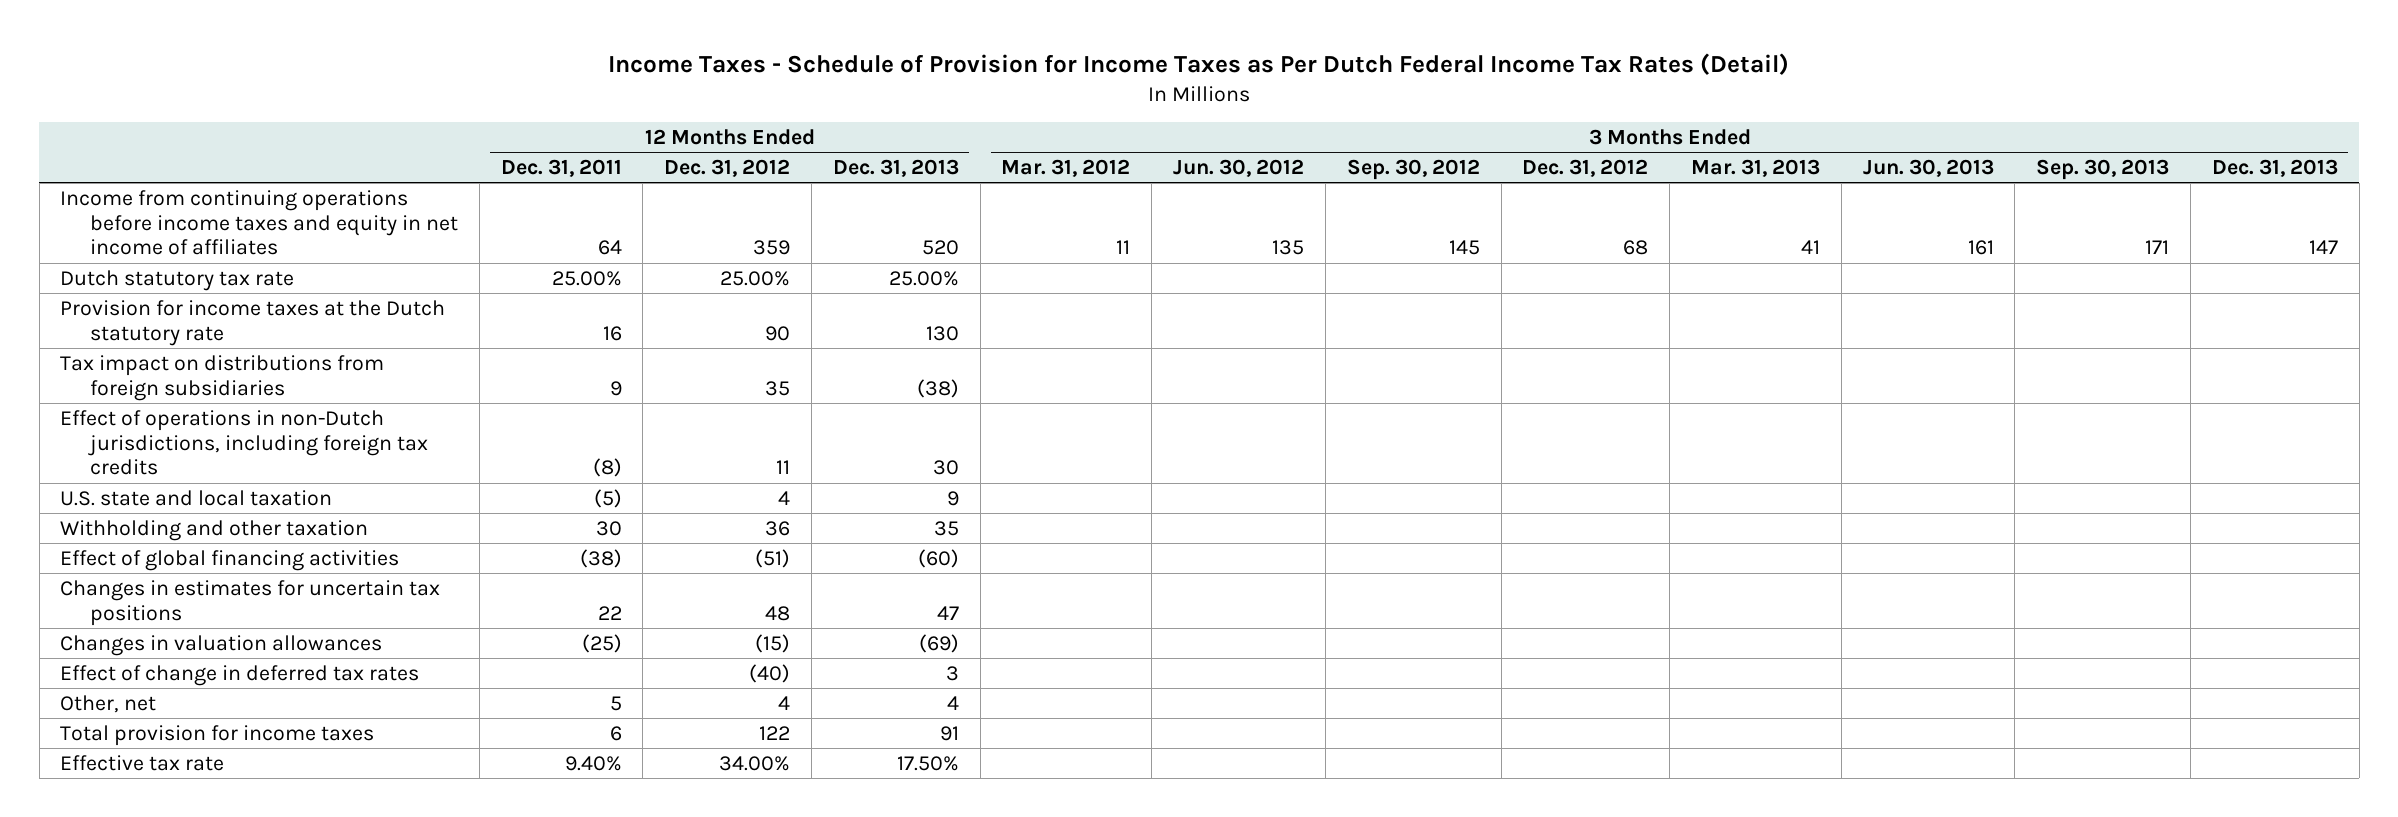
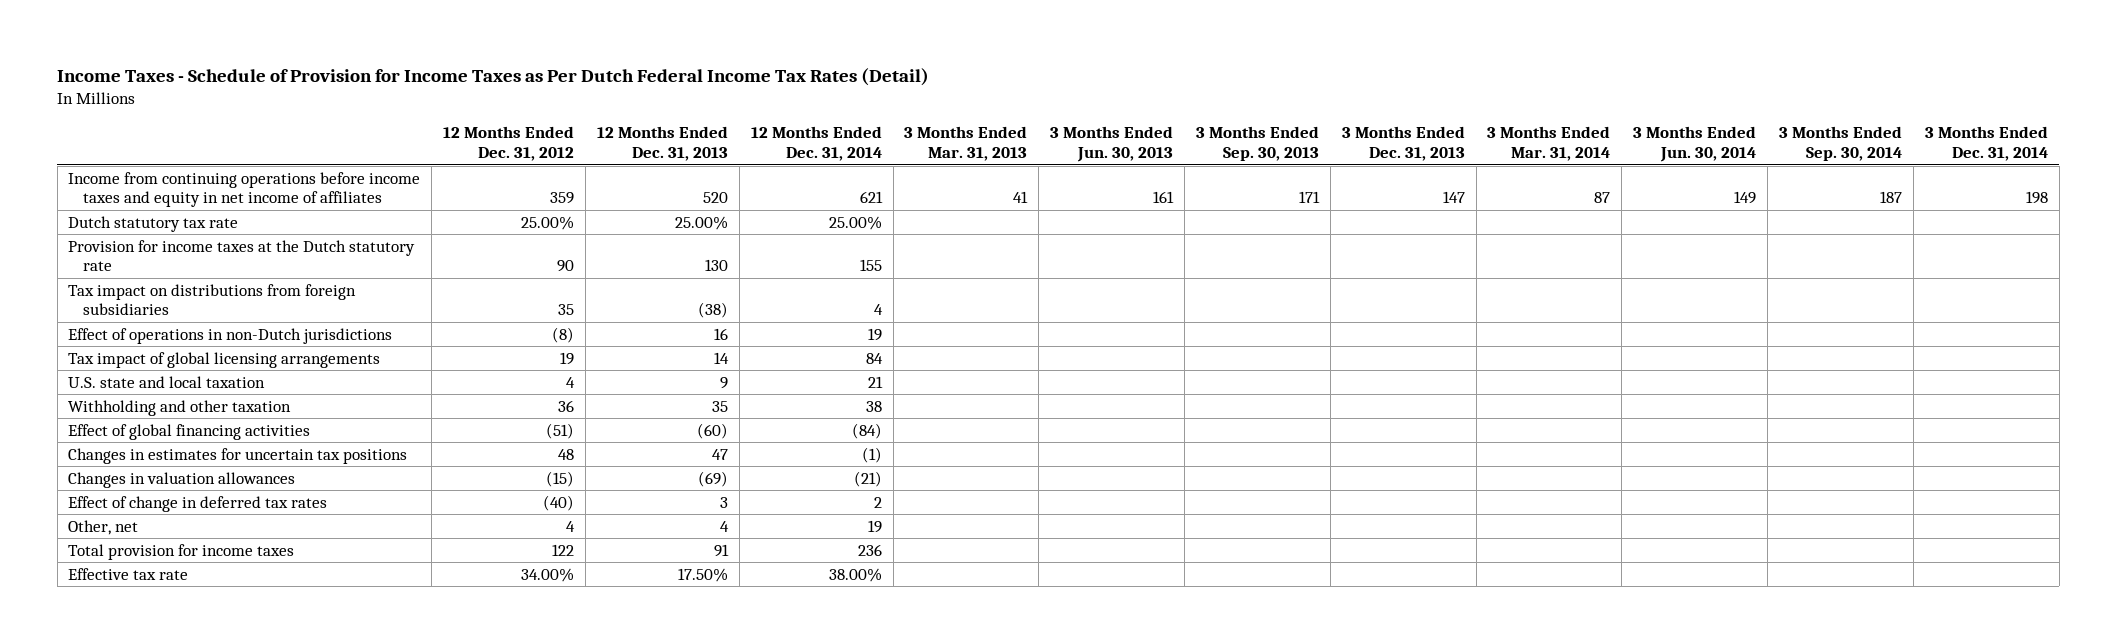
- | 12 Months Ended Dec. 31, 2011 | 12 Months Ended Dec. 31, 2012 | 12 Months Ended Dec. 31, 2013 | 3 Months Ended Mar. 31, 2012 | 3 Months Ended Jun. 30, 2012 | 3 Months Ended Sep. 30, 2012 | 3 Months Ended Dec. 31, 2012 | 3 Months Ended Mar. 31, 2013 | 3 Months Ended Jun. 30, 2013 | 3 Months Ended Sep. 30, 2013 | 3 Months Ended Dec. 31, 2013
+ | 12 Months Ended Dec. 31, 2012 | 12 Months Ended Dec. 31, 2013 | 12 Months Ended Dec. 31, 2014 | 3 Months Ended Mar. 31, 2013 | 3 Months Ended Jun. 30, 2013 | 3 Months Ended Sep. 30, 2013 | 3 Months Ended Dec. 31, 2013 | 3 Months Ended Mar. 31, 2014 | 3 Months Ended Jun. 30, 2014 | 3 Months Ended Sep. 30, 2014 | 3 Months Ended Dec. 31, 2014
- Effect of operations in non-Dutch jurisdictions, including foreign tax credits | (8) | 11 | 30 | | | | | | | |
+ Effect of operations in non-Dutch jurisdictions | (8) | 16 | 19 | | | | | | | |
+ Tax impact of global licensing arrangements | 19 | 14 | 84 | | | | | | | |

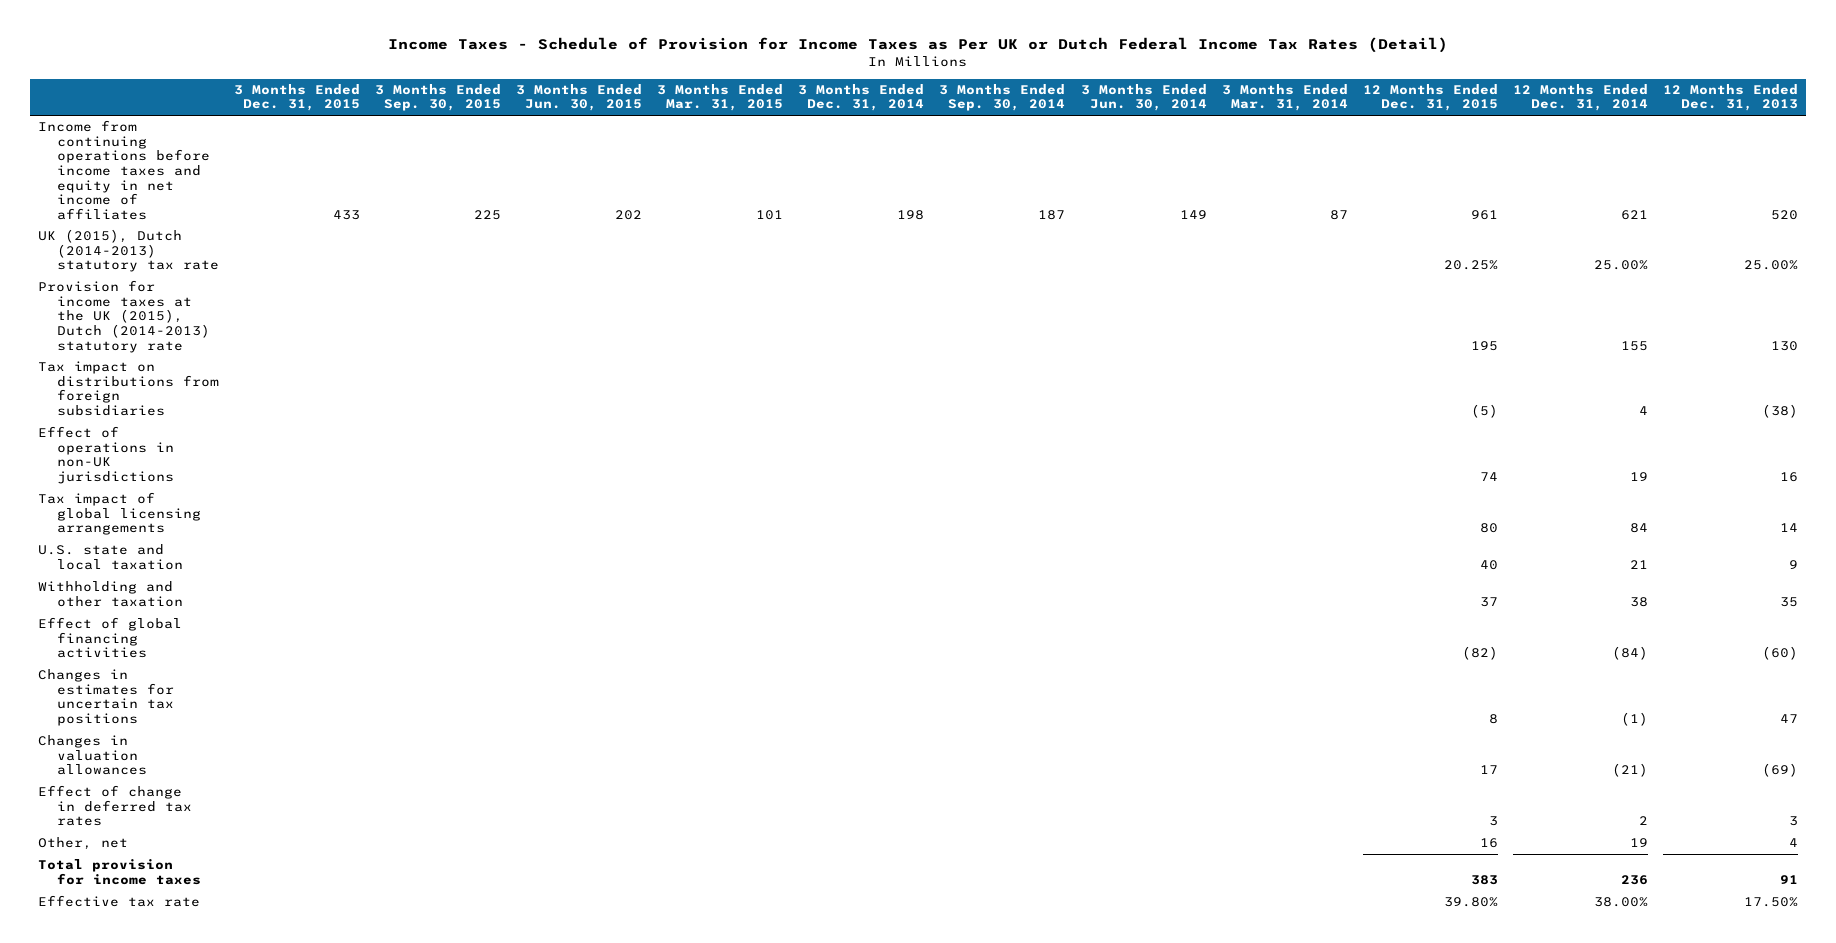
- Income Taxes - Schedule of Provision for Income Taxes as Per Dutch Federal Income Tax Rates (Detail)
+ Income Taxes - Schedule of Provision for Income Taxes as Per UK or Dutch Federal Income Tax Rates (Detail)
- | 12 Months Ended Dec. 31, 2012 | 12 Months Ended Dec. 31, 2013 | 12 Months Ended Dec. 31, 2014 | 3 Months Ended Mar. 31, 2013 | 3 Months Ended Jun. 30, 2013 | 3 Months Ended Sep. 30, 2013 | 3 Months Ended Dec. 31, 2013 | 3 Months Ended Mar. 31, 2014 | 3 Months Ended Jun. 30, 2014 | 3 Months Ended Sep. 30, 2014 | 3 Months Ended Dec. 31, 2014
+ | 3 Months Ended Dec. 31, 2015 | 3 Months Ended Sep. 30, 2015 | 3 Months Ended Jun. 30, 2015 | 3 Months Ended Mar. 31, 2015 | 3 Months Ended Dec. 31, 2014 | 3 Months Ended Sep. 30, 2014 | 3 Months Ended Jun. 30, 2014 | 3 Months Ended Mar. 31, 2014 | 12 Months Ended Dec. 31, 2015 | 12 Months Ended Dec. 31, 2014 | 12 Months Ended Dec. 31, 2013
- Dutch statutory tax rate | 25.00% | 25.00% | 25.00% | | | | | | | |
- Provision for income taxes at the Dutch statutory rate | 90 | 130 | 155 | | | | | | | |
+ UK (2015), Dutch (2014-2013) statutory tax rate | | | | | | | | | 20.25% | 25.00% | 25.00%
+ Provision for income taxes at the UK (2015), Dutch (2014-2013) statutory rate | | | | | | | | | 195 | 155 | 130
- Effect of operations in non-Dutch jurisdictions | (8) | 16 | 19 | | | | | | | |
+ Effect of operations in non-UK jurisdictions | | | | | | | | | 74 | 19 | 16

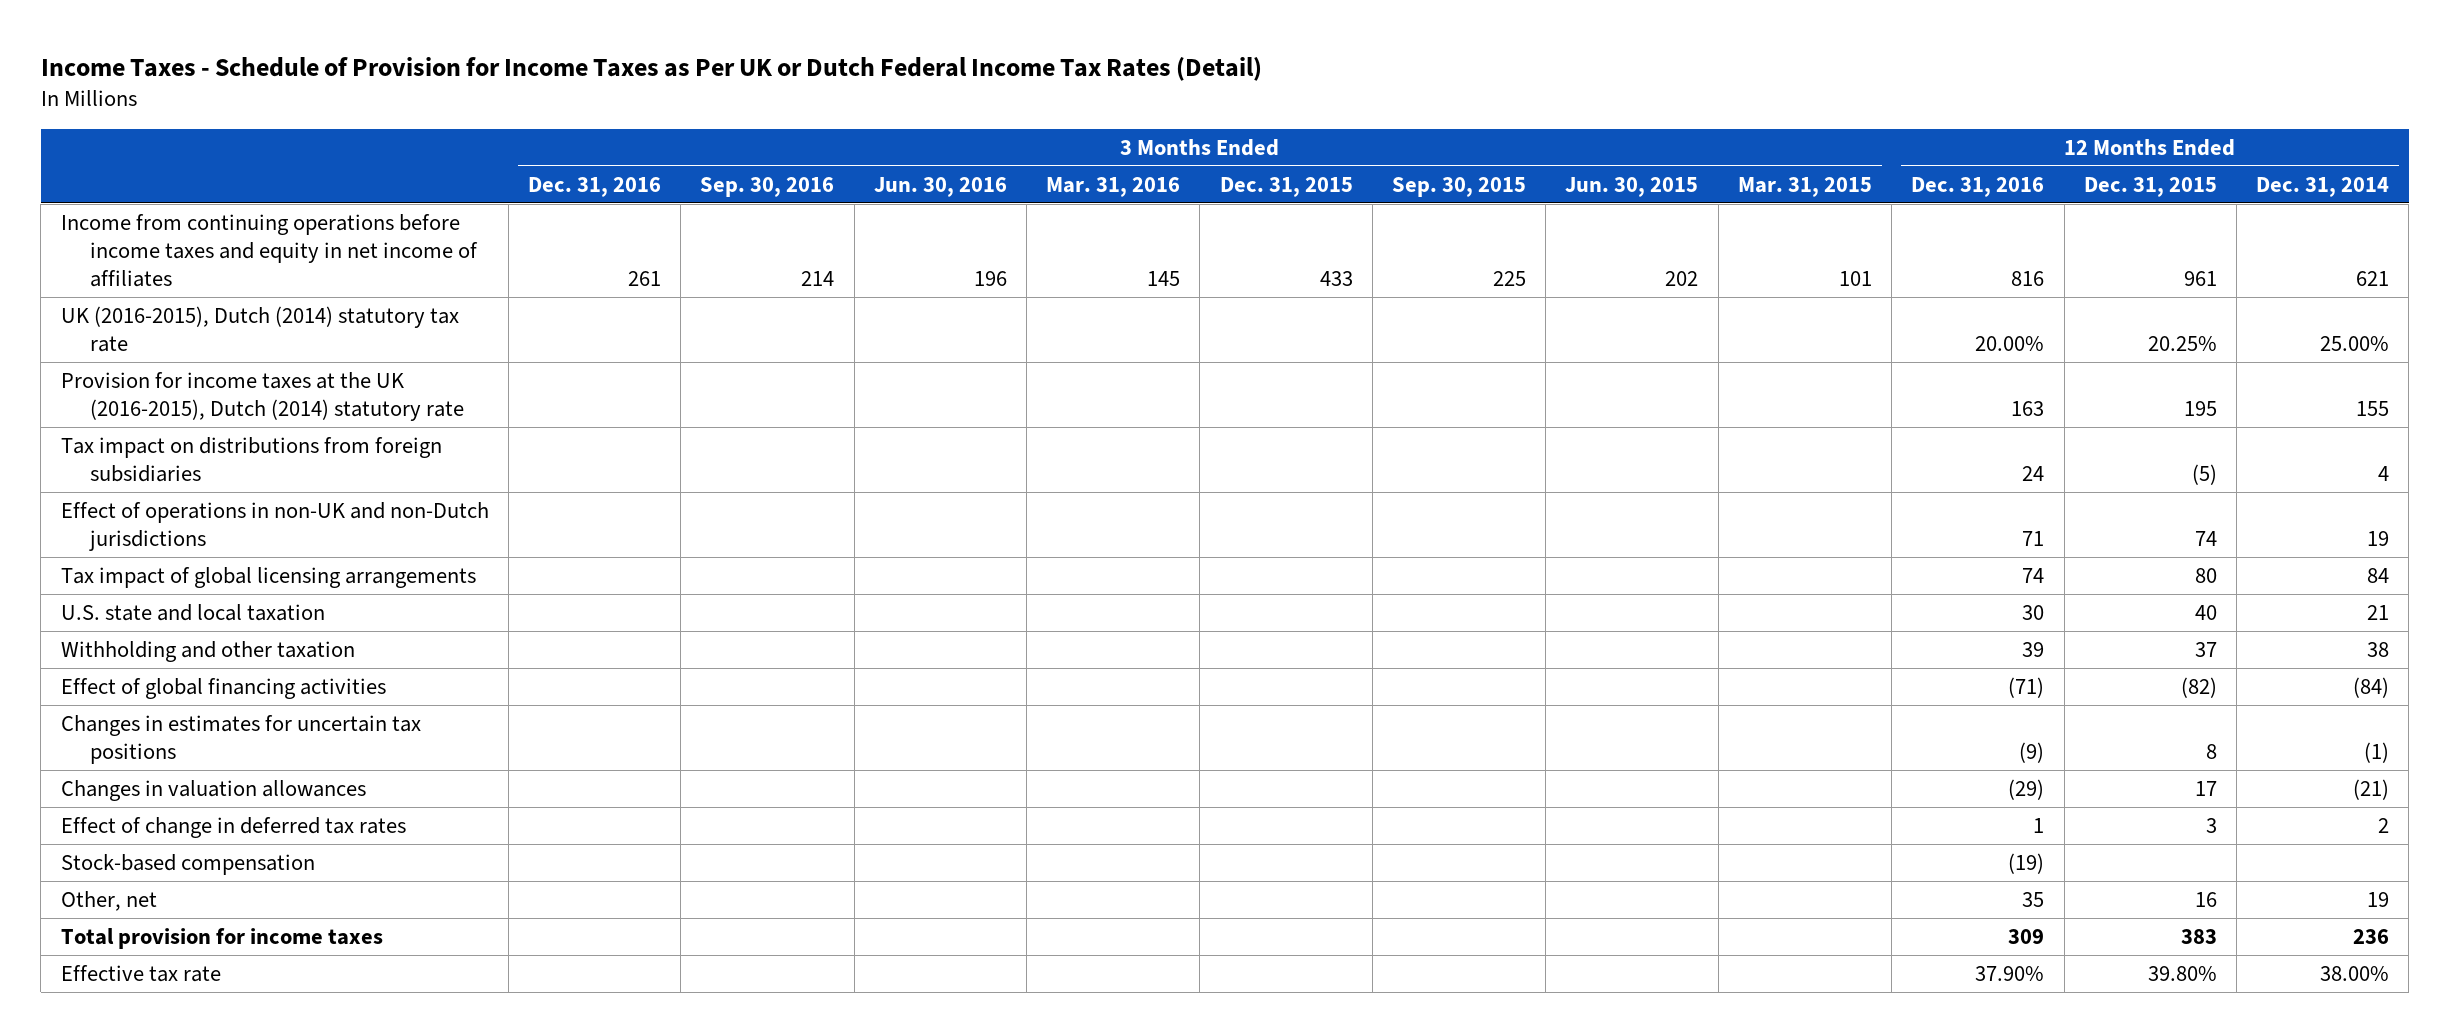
- | 3 Months Ended Dec. 31, 2015 | 3 Months Ended Sep. 30, 2015 | 3 Months Ended Jun. 30, 2015 | 3 Months Ended Mar. 31, 2015 | 3 Months Ended Dec. 31, 2014 | 3 Months Ended Sep. 30, 2014 | 3 Months Ended Jun. 30, 2014 | 3 Months Ended Mar. 31, 2014 | 12 Months Ended Dec. 31, 2015 | 12 Months Ended Dec. 31, 2014 | 12 Months Ended Dec. 31, 2013
+ | 3 Months Ended Dec. 31, 2016 | 3 Months Ended Sep. 30, 2016 | 3 Months Ended Jun. 30, 2016 | 3 Months Ended Mar. 31, 2016 | 3 Months Ended Dec. 31, 2015 | 3 Months Ended Sep. 30, 2015 | 3 Months Ended Jun. 30, 2015 | 3 Months Ended Mar. 31, 2015 | 12 Months Ended Dec. 31, 2016 | 12 Months Ended Dec. 31, 2015 | 12 Months Ended Dec. 31, 2014
- UK (2015), Dutch (2014-2013) statutory tax rate | | | | | | | | | 20.25% | 25.00% | 25.00%
- Provision for income taxes at the UK (2015), Dutch (2014-2013) statutory rate | | | | | | | | | 195 | 155 | 130
+ UK (2016-2015), Dutch (2014) statutory tax rate | | | | | | | | | 20.00% | 20.25% | 25.00%
+ Provision for income taxes at the UK (2016-2015), Dutch (2014) statutory rate | | | | | | | | | 163 | 195 | 155
- Effect of operations in non-UK jurisdictions | | | | | | | | | 74 | 19 | 16
+ Effect of operations in non-UK and non-Dutch jurisdictions | | | | | | | | | 71 | 74 | 19
+ Stock-based compensation | | | | | | | | | (19) | |

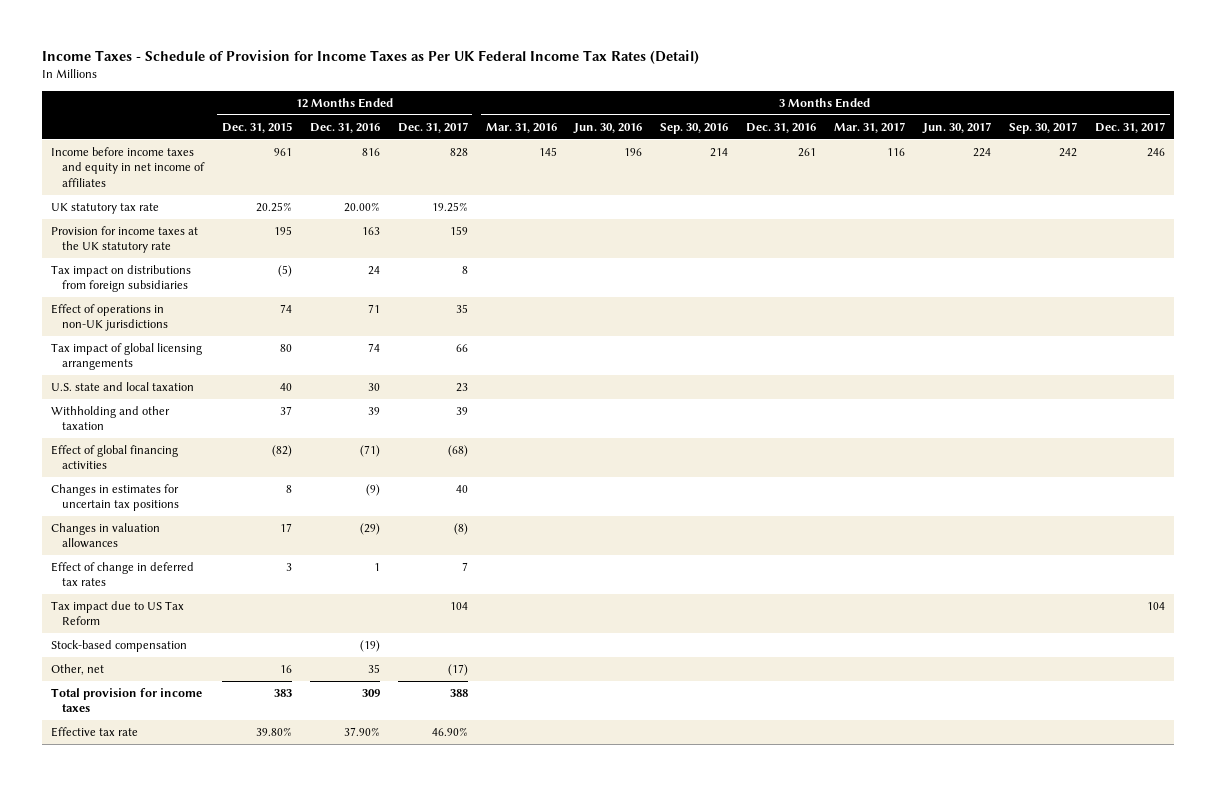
- Income Taxes - Schedule of Provision for Income Taxes as Per UK or Dutch Federal Income Tax Rates (Detail)
+ Income Taxes - Schedule of Provision for Income Taxes as Per UK Federal Income Tax Rates (Detail)
- | 3 Months Ended Dec. 31, 2016 | 3 Months Ended Sep. 30, 2016 | 3 Months Ended Jun. 30, 2016 | 3 Months Ended Mar. 31, 2016 | 3 Months Ended Dec. 31, 2015 | 3 Months Ended Sep. 30, 2015 | 3 Months Ended Jun. 30, 2015 | 3 Months Ended Mar. 31, 2015 | 12 Months Ended Dec. 31, 2016 | 12 Months Ended Dec. 31, 2015 | 12 Months Ended Dec. 31, 2014
+ | 12 Months Ended Dec. 31, 2015 | 12 Months Ended Dec. 31, 2016 | 12 Months Ended Dec. 31, 2017 | 3 Months Ended Mar. 31, 2016 | 3 Months Ended Jun. 30, 2016 | 3 Months Ended Sep. 30, 2016 | 3 Months Ended Dec. 31, 2016 | 3 Months Ended Mar. 31, 2017 | 3 Months Ended Jun. 30, 2017 | 3 Months Ended Sep. 30, 2017 | 3 Months Ended Dec. 31, 2017
- Income from continuing operations before income taxes and equity in net income of affiliates | 261 | 214 | 196 | 145 | 433 | 225 | 202 | 101 | 816 | 961 | 621
- UK (2016-2015), Dutch (2014) statutory tax rate | | | | | | | | | 20.00% | 20.25% | 25.00%
- Provision for income taxes at the UK (2016-2015), Dutch (2014) statutory rate | | | | | | | | | 163 | 195 | 155
+ Income before income taxes and equity in net income of affiliates | 961 | 816 | 828 | 145 | 196 | 214 | 261 | 116 | 224 | 242 | 246
+ UK statutory tax rate | 20.25% | 20.00% | 19.25% | | | | | | | |
+ Provision for income taxes at the UK statutory rate | 195 | 163 | 159 | | | | | | | |
- Effect of operations in non-UK and non-Dutch jurisdictions | | | | | | | | | 71 | 74 | 19
+ Effect of operations in non-UK jurisdictions | 74 | 71 | 35 | | | | | | | |
+ Tax impact due to US Tax Reform | | | 104 | | | | | | | | 104

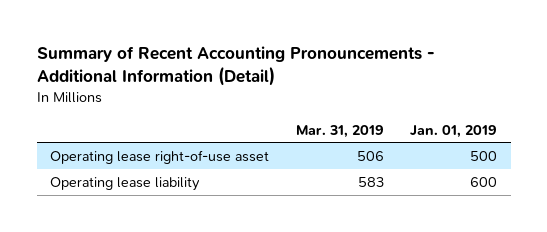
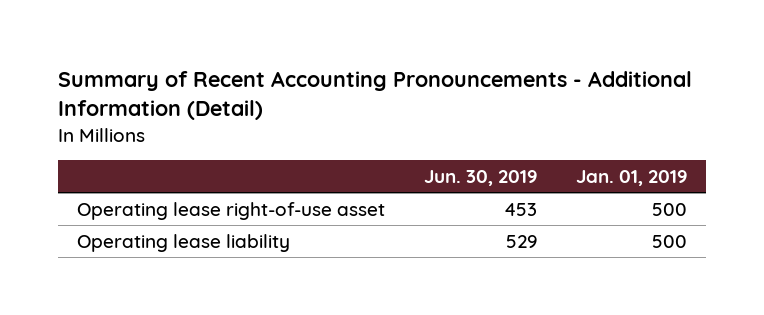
- | Mar. 31, 2019 | Jan. 01, 2019
+ | Jun. 30, 2019 | Jan. 01, 2019
- Operating lease liability | 583 | 600
+ Operating lease liability | 529 | 500

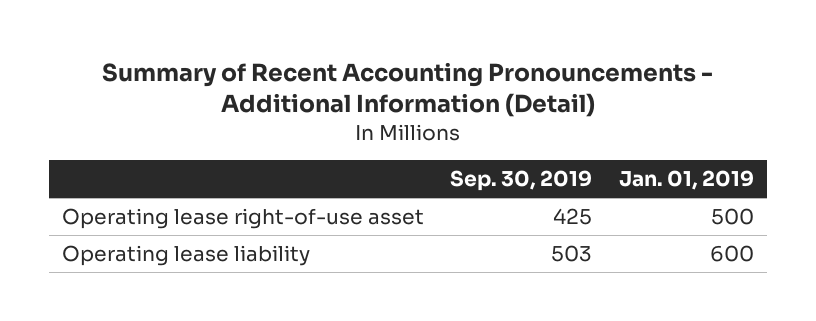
- | Jun. 30, 2019 | Jan. 01, 2019
+ | Sep. 30, 2019 | Jan. 01, 2019
- Operating lease liability | 529 | 500
+ Operating lease liability | 503 | 600

